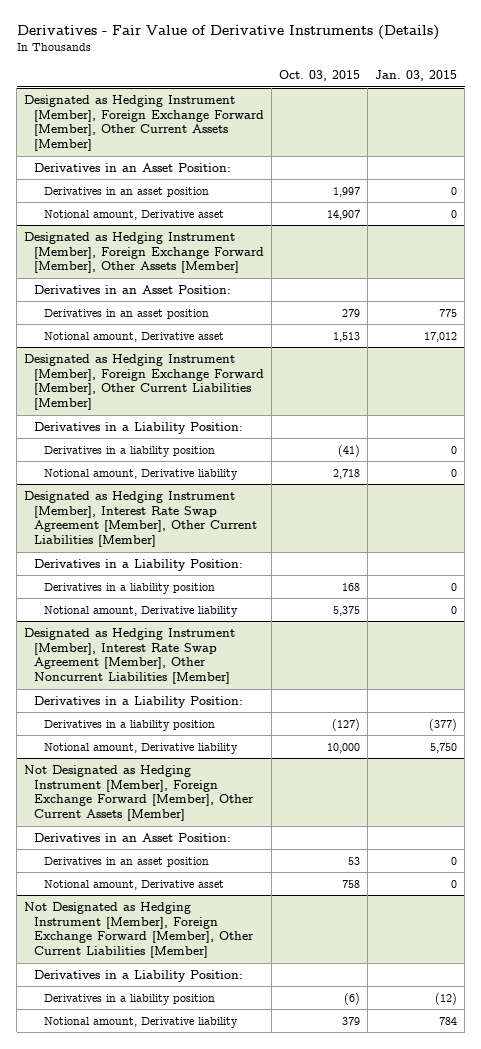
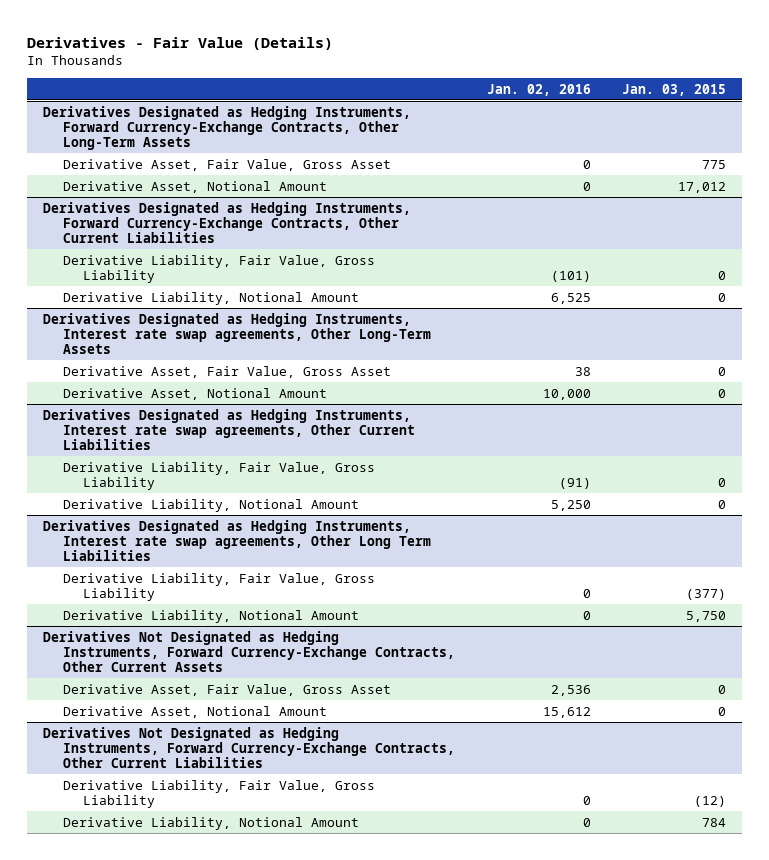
- Derivatives - Fair Value of Derivative Instruments (Details)
+ Derivatives - Fair Value (Details)
- | Oct. 03, 2015 | Jan. 03, 2015
+ | Jan. 02, 2016 | Jan. 03, 2015
- Designated as Hedging Instrument [Member], Foreign Exchange Forward [Member], Other Current Assets [Member]
- Derivatives in an Asset Position:
- Derivatives in an asset position | 1,997 | 0
- Notional amount, Derivative asset | 14,907 | 0
- Designated as Hedging Instrument [Member], Foreign Exchange Forward [Member], Other Assets [Member]
- Derivatives in an Asset Position:
- Derivatives in an asset position | 279 | 775
- Notional amount, Derivative asset | 1,513 | 17,012
- Designated as Hedging Instrument [Member], Foreign Exchange Forward [Member], Other Current Liabilities [Member]
- Derivatives in a Liability Position:
- Derivatives in a liability position | (41) | 0
- Notional amount, Derivative liability | 2,718 | 0
- Designated as Hedging Instrument [Member], Interest Rate Swap Agreement [Member], Other Current Liabilities [Member]
- Derivatives in a Liability Position:
- Derivatives in a liability position | 168 | 0
- Notional amount, Derivative liability | 5,375 | 0
- Designated as Hedging Instrument [Member], Interest Rate Swap Agreement [Member], Other Noncurrent Liabilities [Member]
- Derivatives in a Liability Position:
- Derivatives in a liability position | (127) | (377)
- Notional amount, Derivative liability | 10,000 | 5,750
- Not Designated as Hedging Instrument [Member], Foreign Exchange Forward [Member], Other Current Assets [Member]
- Derivatives in an Asset Position:
- Derivatives in an asset position | 53 | 0
- Notional amount, Derivative asset | 758 | 0
- Not Designated as Hedging Instrument [Member], Foreign Exchange Forward [Member], Other Current Liabilities [Member]
- Derivatives in a Liability Position:
- Derivatives in a liability position | (6) | (12)
- Notional amount, Derivative liability | 379 | 784
+ Derivatives Designated as Hedging Instruments, Forward Currency-Exchange Contracts, Other Long-Term Assets
+ Derivative Asset, Fair Value, Gross Asset | 0 | 775
+ Derivative Asset, Notional Amount | 0 | 17,012
+ Derivatives Designated as Hedging Instruments, Forward Currency-Exchange Contracts, Other Current Liabilities
+ Derivative Liability, Fair Value, Gross Liability | (101) | 0
+ Derivative Liability, Notional Amount | 6,525 | 0
+ Derivatives Designated as Hedging Instruments, Interest rate swap agreements, Other Long-Term Assets
+ Derivative Asset, Fair Value, Gross Asset | 38 | 0
+ Derivative Asset, Notional Amount | 10,000 | 0
+ Derivatives Designated as Hedging Instruments, Interest rate swap agreements, Other Current Liabilities
+ Derivative Liability, Fair Value, Gross Liability | (91) | 0
+ Derivative Liability, Notional Amount | 5,250 | 0
+ Derivatives Designated as Hedging Instruments, Interest rate swap agreements, Other Long Term Liabilities
+ Derivative Liability, Fair Value, Gross Liability | 0 | (377)
+ Derivative Liability, Notional Amount | 0 | 5,750
+ Derivatives Not Designated as Hedging Instruments, Forward Currency-Exchange Contracts, Other Current Assets
+ Derivative Asset, Fair Value, Gross Asset | 2,536 | 0
+ Derivative Asset, Notional Amount | 15,612 | 0
+ Derivatives Not Designated as Hedging Instruments, Forward Currency-Exchange Contracts, Other Current Liabilities
+ Derivative Liability, Fair Value, Gross Liability | 0 | (12)
+ Derivative Liability, Notional Amount | 0 | 784

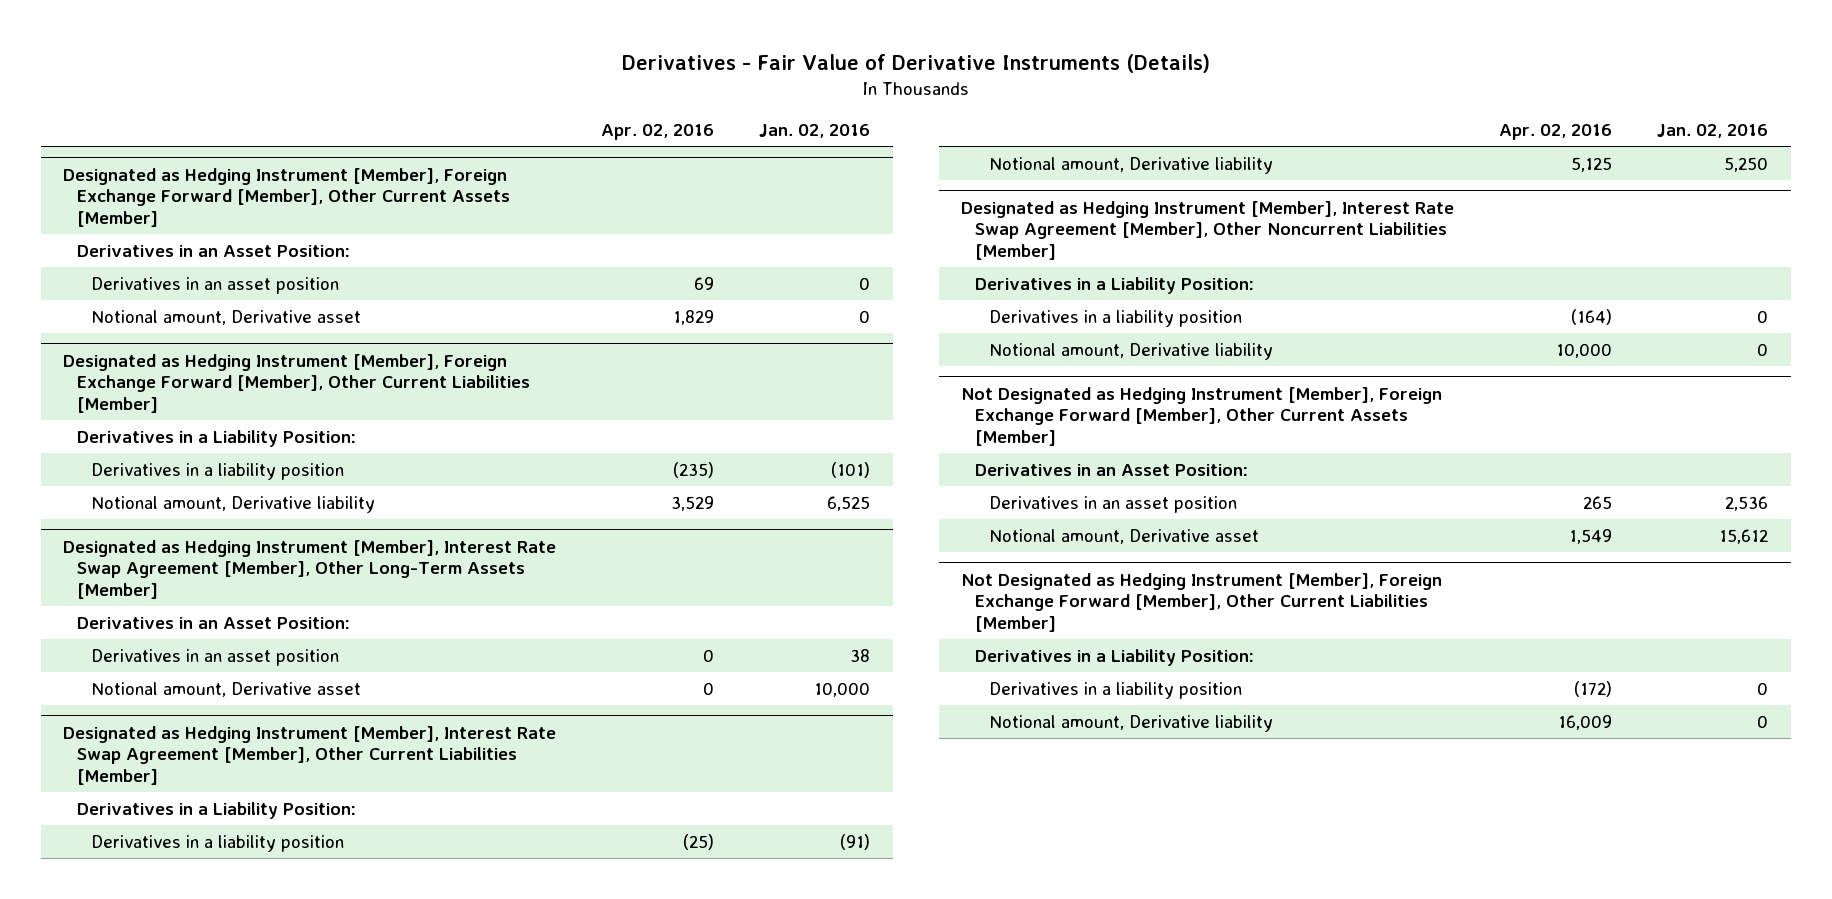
- Derivatives - Fair Value (Details)
+ Derivatives - Fair Value of Derivative Instruments (Details)
- | Jan. 02, 2016 | Jan. 03, 2015
+ | Apr. 02, 2016 | Jan. 02, 2016
- Derivatives Designated as Hedging Instruments, Forward Currency-Exchange Contracts, Other Long-Term Assets
- Derivative Asset, Fair Value, Gross Asset | 0 | 775
- Derivative Asset, Notional Amount | 0 | 17,012
- Derivatives Designated as Hedging Instruments, Forward Currency-Exchange Contracts, Other Current Liabilities
- Derivative Liability, Fair Value, Gross Liability | (101) | 0
- Derivative Liability, Notional Amount | 6,525 | 0
- Derivatives Designated as Hedging Instruments, Interest rate swap agreements, Other Long-Term Assets
- Derivative Asset, Fair Value, Gross Asset | 38 | 0
- Derivative Asset, Notional Amount | 10,000 | 0
- Derivatives Designated as Hedging Instruments, Interest rate swap agreements, Other Current Liabilities
- Derivative Liability, Fair Value, Gross Liability | (91) | 0
- Derivative Liability, Notional Amount | 5,250 | 0
- Derivatives Designated as Hedging Instruments, Interest rate swap agreements, Other Long Term Liabilities
- Derivative Liability, Fair Value, Gross Liability | 0 | (377)
- Derivative Liability, Notional Amount | 0 | 5,750
- Derivatives Not Designated as Hedging Instruments, Forward Currency-Exchange Contracts, Other Current Assets
- Derivative Asset, Fair Value, Gross Asset | 2,536 | 0
- Derivative Asset, Notional Amount | 15,612 | 0
- Derivatives Not Designated as Hedging Instruments, Forward Currency-Exchange Contracts, Other Current Liabilities
- Derivative Liability, Fair Value, Gross Liability | 0 | (12)
- Derivative Liability, Notional Amount | 0 | 784
+ Designated as Hedging Instrument [Member], Foreign Exchange Forward [Member], Other Current Assets [Member]
+ Derivatives in an Asset Position:
+ Derivatives in an asset position | 69 | 0
+ Notional amount, Derivative asset | 1,829 | 0
+ Designated as Hedging Instrument [Member], Foreign Exchange Forward [Member], Other Current Liabilities [Member]
+ Derivatives in a Liability Position:
+ Derivatives in a liability position | (235) | (101)
+ Notional amount, Derivative liability | 3,529 | 6,525
+ Designated as Hedging Instrument [Member], Interest Rate Swap Agreement [Member], Other Long-Term Assets [Member]
+ Derivatives in an Asset Position:
+ Derivatives in an asset position | 0 | 38
+ Notional amount, Derivative asset | 0 | 10,000
+ Designated as Hedging Instrument [Member], Interest Rate Swap Agreement [Member], Other Current Liabilities [Member]
+ Derivatives in a Liability Position:
+ Derivatives in a liability position | (25) | (91)
+ Notional amount, Derivative liability | 5,125 | 5,250
+ Designated as Hedging Instrument [Member], Interest Rate Swap Agreement [Member], Other Noncurrent Liabilities [Member]
+ Derivatives in a Liability Position:
+ Derivatives in a liability position | (164) | 0
+ Notional amount, Derivative liability | 10,000 | 0
+ Not Designated as Hedging Instrument [Member], Foreign Exchange Forward [Member], Other Current Assets [Member]
+ Derivatives in an Asset Position:
+ Derivatives in an asset position | 265 | 2,536
+ Notional amount, Derivative asset | 1,549 | 15,612
+ Not Designated as Hedging Instrument [Member], Foreign Exchange Forward [Member], Other Current Liabilities [Member]
+ Derivatives in a Liability Position:
+ Derivatives in a liability position | (172) | 0
+ Notional amount, Derivative liability | 16,009 | 0

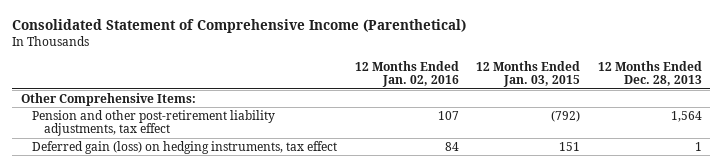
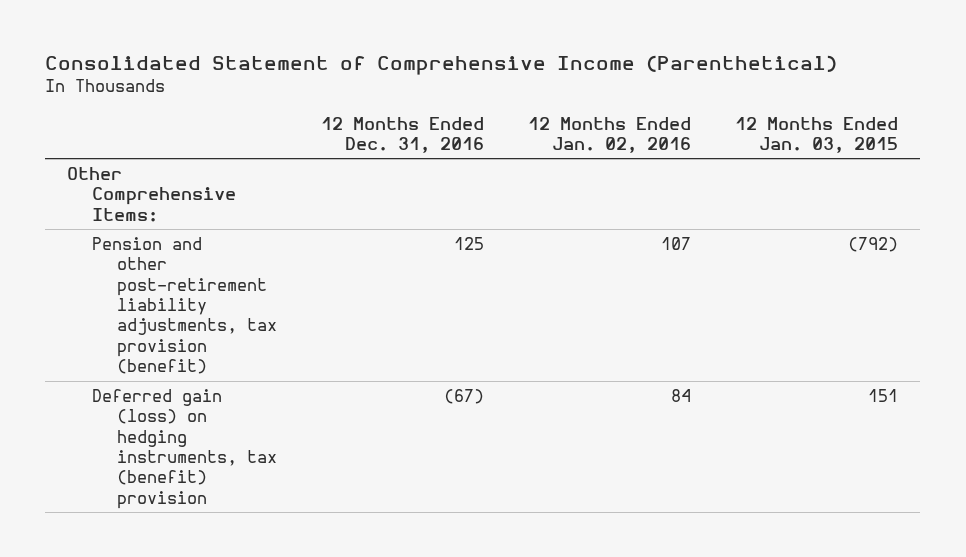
- | 12 Months Ended Jan. 02, 2016 | 12 Months Ended Jan. 03, 2015 | 12 Months Ended Dec. 28, 2013
+ | 12 Months Ended Dec. 31, 2016 | 12 Months Ended Jan. 02, 2016 | 12 Months Ended Jan. 03, 2015
- Pension and other post-retirement liability adjustments, tax effect | 107 | (792) | 1,564
- Deferred gain (loss) on hedging instruments, tax effect | 84 | 151 | 1
+ Pension and other post-retirement liability adjustments, tax provision (benefit) | 125 | 107 | (792)
+ Deferred gain (loss) on hedging instruments, tax (benefit) provision | (67) | 84 | 151

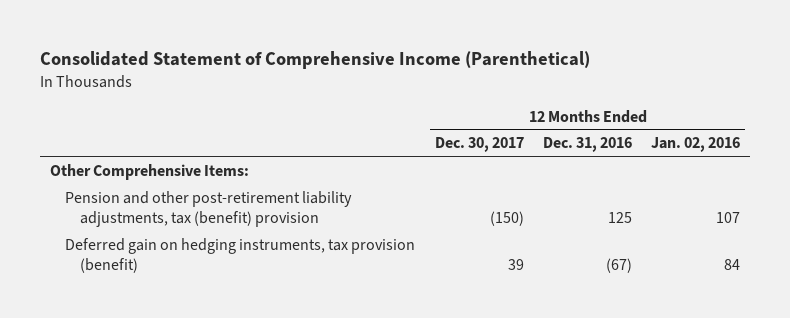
- | 12 Months Ended Dec. 31, 2016 | 12 Months Ended Jan. 02, 2016 | 12 Months Ended Jan. 03, 2015
+ | 12 Months Ended Dec. 30, 2017 | 12 Months Ended Dec. 31, 2016 | 12 Months Ended Jan. 02, 2016
- Pension and other post-retirement liability adjustments, tax provision (benefit) | 125 | 107 | (792)
- Deferred gain (loss) on hedging instruments, tax (benefit) provision | (67) | 84 | 151
+ Pension and other post-retirement liability adjustments, tax (benefit) provision | (150) | 125 | 107
+ Deferred gain on hedging instruments, tax provision (benefit) | 39 | (67) | 84

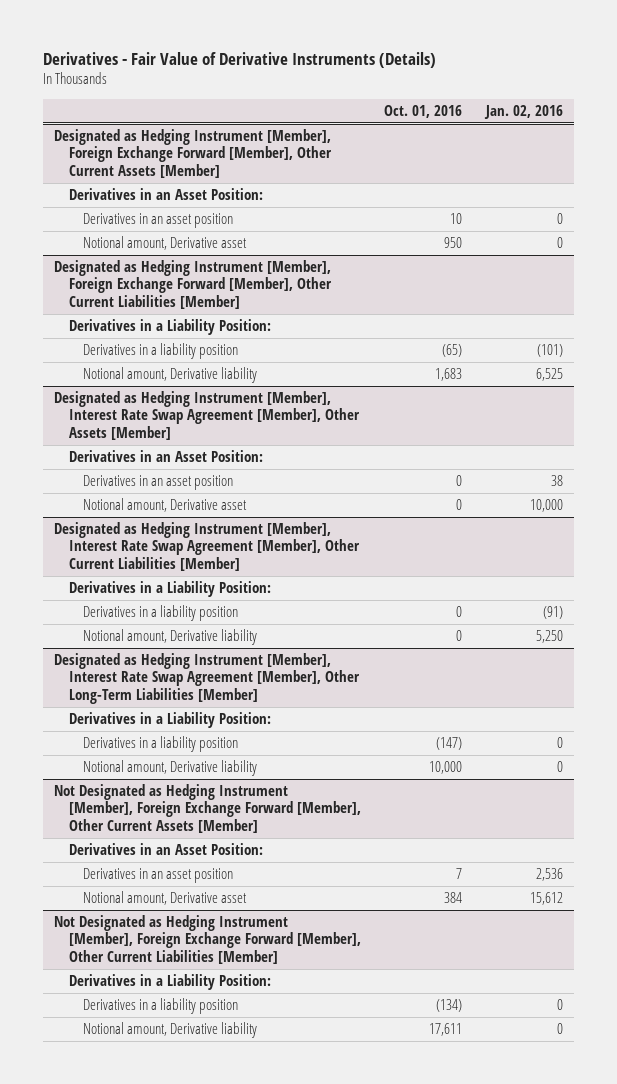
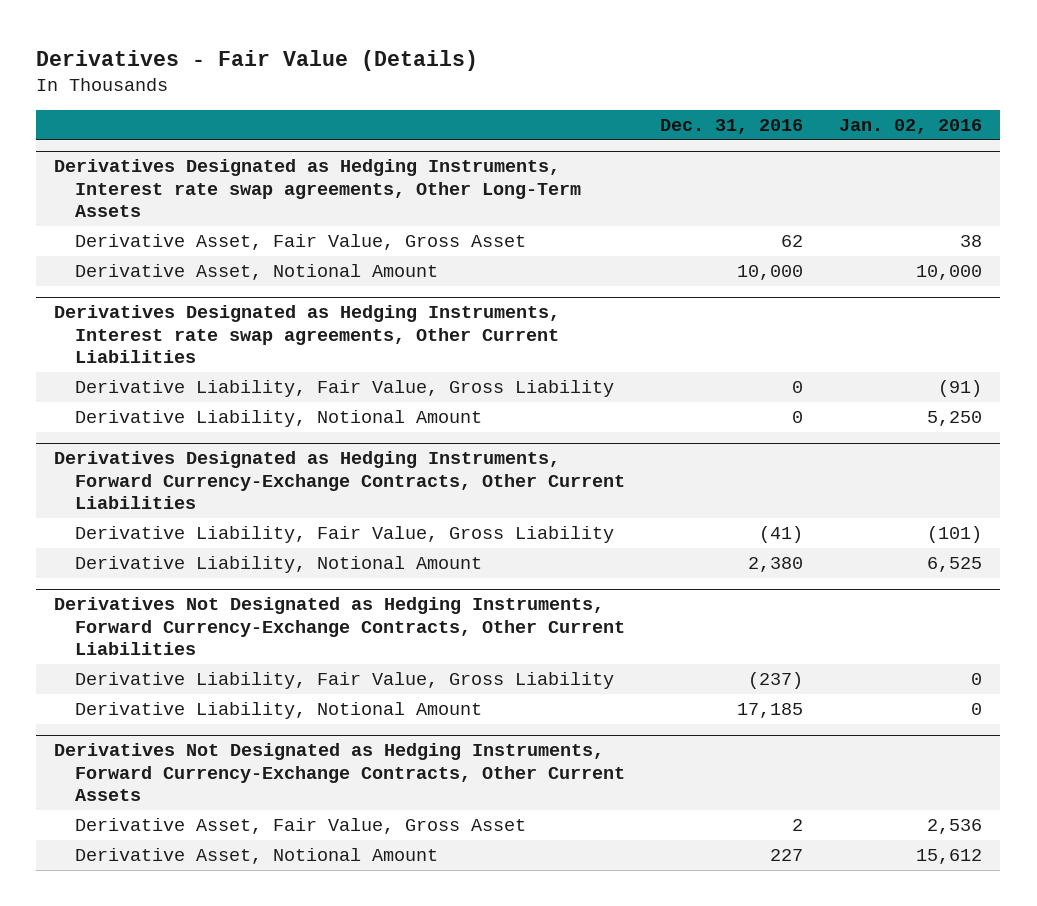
- Derivatives - Fair Value of Derivative Instruments (Details)
+ Derivatives - Fair Value (Details)
- | Oct. 01, 2016 | Jan. 02, 2016
+ | Dec. 31, 2016 | Jan. 02, 2016
- Designated as Hedging Instrument [Member], Foreign Exchange Forward [Member], Other Current Assets [Member]
- Derivatives in an Asset Position:
- Derivatives in an asset position | 10 | 0
- Notional amount, Derivative asset | 950 | 0
- Designated as Hedging Instrument [Member], Foreign Exchange Forward [Member], Other Current Liabilities [Member]
- Derivatives in a Liability Position:
- Derivatives in a liability position | (65) | (101)
- Notional amount, Derivative liability | 1,683 | 6,525
- Designated as Hedging Instrument [Member], Interest Rate Swap Agreement [Member], Other Assets [Member]
- Derivatives in an Asset Position:
- Derivatives in an asset position | 0 | 38
- Notional amount, Derivative asset | 0 | 10,000
- Designated as Hedging Instrument [Member], Interest Rate Swap Agreement [Member], Other Current Liabilities [Member]
- Derivatives in a Liability Position:
- Derivatives in a liability position | 0 | (91)
- Notional amount, Derivative liability | 0 | 5,250
- Designated as Hedging Instrument [Member], Interest Rate Swap Agreement [Member], Other Long-Term Liabilities [Member]
- Derivatives in a Liability Position:
- Derivatives in a liability position | (147) | 0
- Notional amount, Derivative liability | 10,000 | 0
- Not Designated as Hedging Instrument [Member], Foreign Exchange Forward [Member], Other Current Assets [Member]
- Derivatives in an Asset Position:
- Derivatives in an asset position | 7 | 2,536
- Notional amount, Derivative asset | 384 | 15,612
- Not Designated as Hedging Instrument [Member], Foreign Exchange Forward [Member], Other Current Liabilities [Member]
- Derivatives in a Liability Position:
- Derivatives in a liability position | (134) | 0
- Notional amount, Derivative liability | 17,611 | 0
+ Derivatives Designated as Hedging Instruments, Interest rate swap agreements, Other Long-Term Assets
+ Derivative Asset, Fair Value, Gross Asset | 62 | 38
+ Derivative Asset, Notional Amount | 10,000 | 10,000
+ Derivatives Designated as Hedging Instruments, Interest rate swap agreements, Other Current Liabilities
+ Derivative Liability, Fair Value, Gross Liability | 0 | (91)
+ Derivative Liability, Notional Amount | 0 | 5,250
+ Derivatives Designated as Hedging Instruments, Forward Currency-Exchange Contracts, Other Current Liabilities
+ Derivative Liability, Fair Value, Gross Liability | (41) | (101)
+ Derivative Liability, Notional Amount | 2,380 | 6,525
+ Derivatives Not Designated as Hedging Instruments, Forward Currency-Exchange Contracts, Other Current Liabilities
+ Derivative Liability, Fair Value, Gross Liability | (237) | 0
+ Derivative Liability, Notional Amount | 17,185 | 0
+ Derivatives Not Designated as Hedging Instruments, Forward Currency-Exchange Contracts, Other Current Assets
+ Derivative Asset, Fair Value, Gross Asset | 2 | 2,536
+ Derivative Asset, Notional Amount | 227 | 15,612

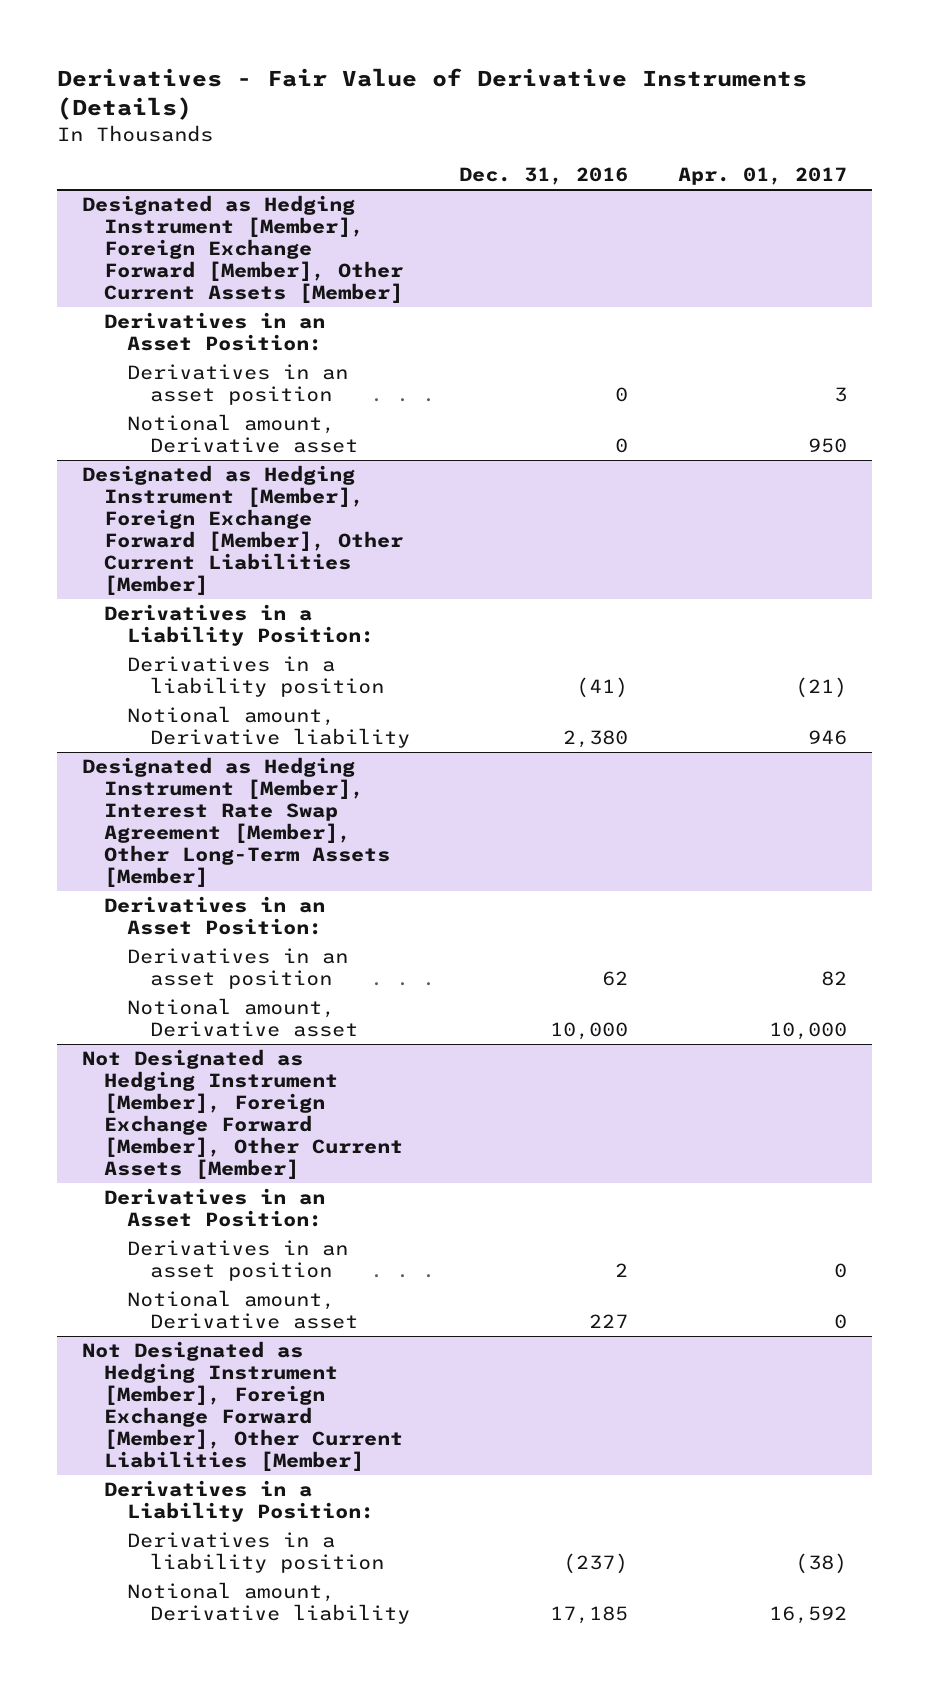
- Derivatives - Fair Value (Details)
+ Derivatives - Fair Value of Derivative Instruments (Details)
- | Dec. 31, 2016 | Jan. 02, 2016
+ | Dec. 31, 2016 | Apr. 01, 2017
- Derivatives Designated as Hedging Instruments, Interest rate swap agreements, Other Long-Term Assets
- Derivative Asset, Fair Value, Gross Asset | 62 | 38
- Derivative Asset, Notional Amount | 10,000 | 10,000
- Derivatives Designated as Hedging Instruments, Interest rate swap agreements, Other Current Liabilities
- Derivative Liability, Fair Value, Gross Liability | 0 | (91)
- Derivative Liability, Notional Amount | 0 | 5,250
- Derivatives Designated as Hedging Instruments, Forward Currency-Exchange Contracts, Other Current Liabilities
- Derivative Liability, Fair Value, Gross Liability | (41) | (101)
- Derivative Liability, Notional Amount | 2,380 | 6,525
- Derivatives Not Designated as Hedging Instruments, Forward Currency-Exchange Contracts, Other Current Liabilities
- Derivative Liability, Fair Value, Gross Liability | (237) | 0
- Derivative Liability, Notional Amount | 17,185 | 0
- Derivatives Not Designated as Hedging Instruments, Forward Currency-Exchange Contracts, Other Current Assets
- Derivative Asset, Fair Value, Gross Asset | 2 | 2,536
- Derivative Asset, Notional Amount | 227 | 15,612
+ Designated as Hedging Instrument [Member], Foreign Exchange Forward [Member], Other Current Assets [Member]
+ Derivatives in an Asset Position:
+ Derivatives in an asset position | 0 | 3
+ Notional amount, Derivative asset | 0 | 950
+ Designated as Hedging Instrument [Member], Foreign Exchange Forward [Member], Other Current Liabilities [Member]
+ Derivatives in a Liability Position:
+ Derivatives in a liability position | (41) | (21)
+ Notional amount, Derivative liability | 2,380 | 946
+ Designated as Hedging Instrument [Member], Interest Rate Swap Agreement [Member], Other Long-Term Assets [Member]
+ Derivatives in an Asset Position:
+ Derivatives in an asset position | 62 | 82
+ Notional amount, Derivative asset | 10,000 | 10,000
+ Not Designated as Hedging Instrument [Member], Foreign Exchange Forward [Member], Other Current Assets [Member]
+ Derivatives in an Asset Position:
+ Derivatives in an asset position | 2 | 0
+ Notional amount, Derivative asset | 227 | 0
+ Not Designated as Hedging Instrument [Member], Foreign Exchange Forward [Member], Other Current Liabilities [Member]
+ Derivatives in a Liability Position:
+ Derivatives in a liability position | (237) | (38)
+ Notional amount, Derivative liability | 17,185 | 16,592

